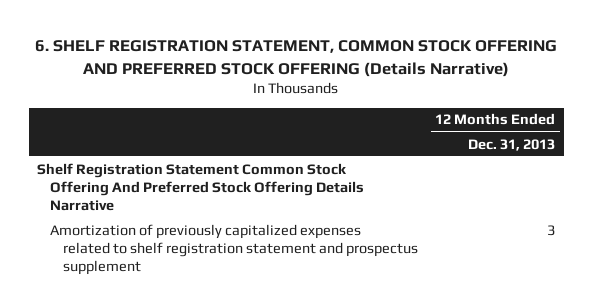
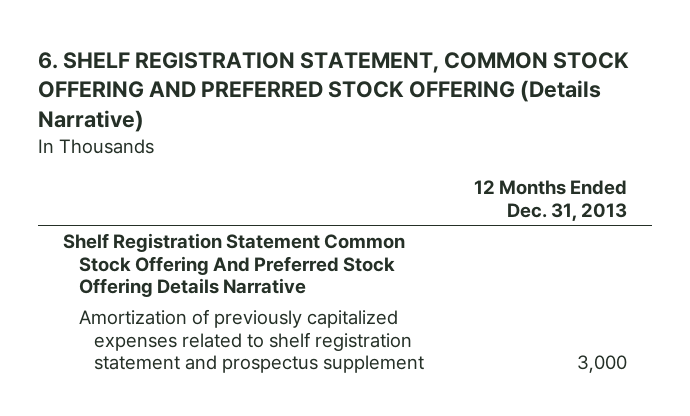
- Amortization of previously capitalized expenses related to shelf registration statement and prospectus supplement | 3
+ Amortization of previously capitalized expenses related to shelf registration statement and prospectus supplement | 3,000

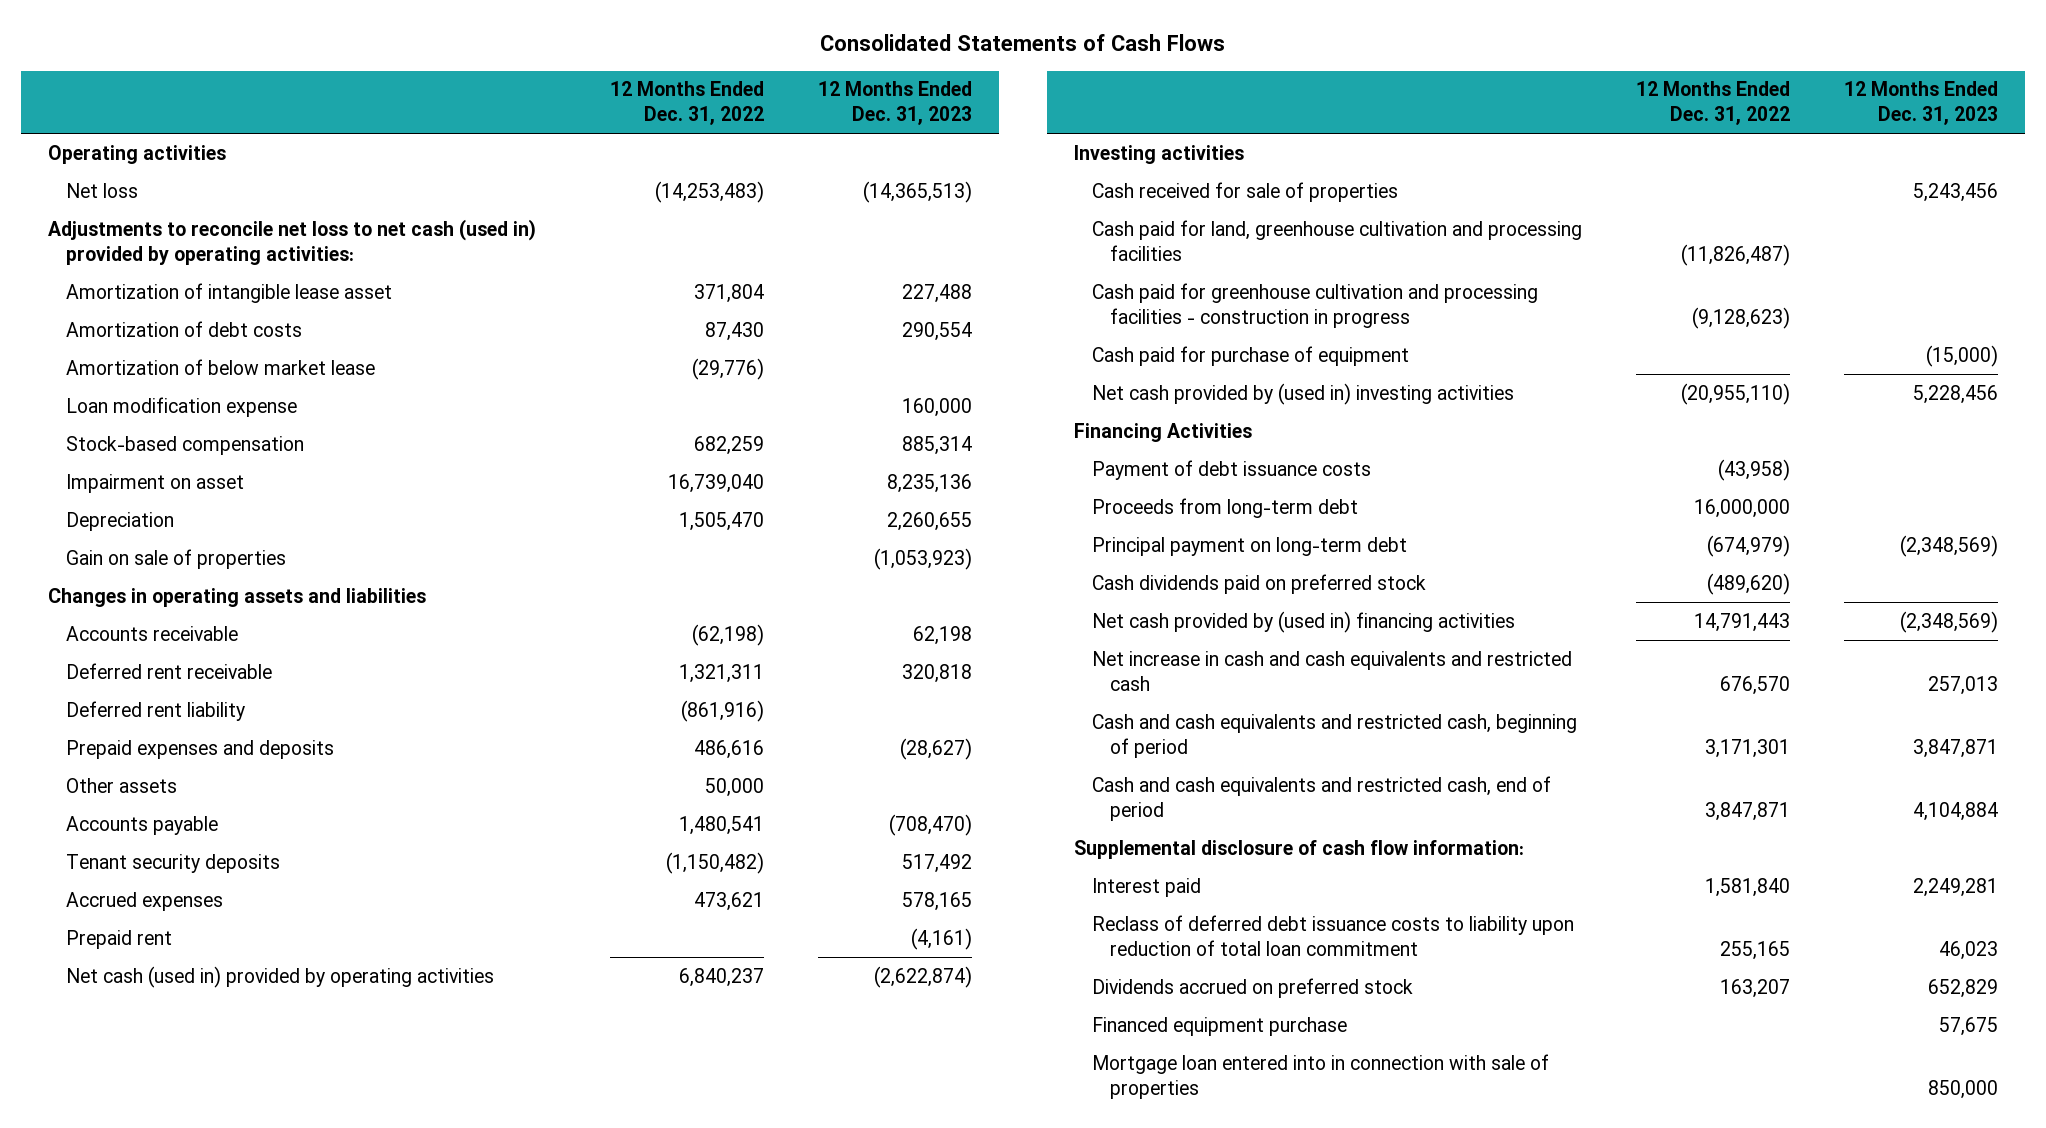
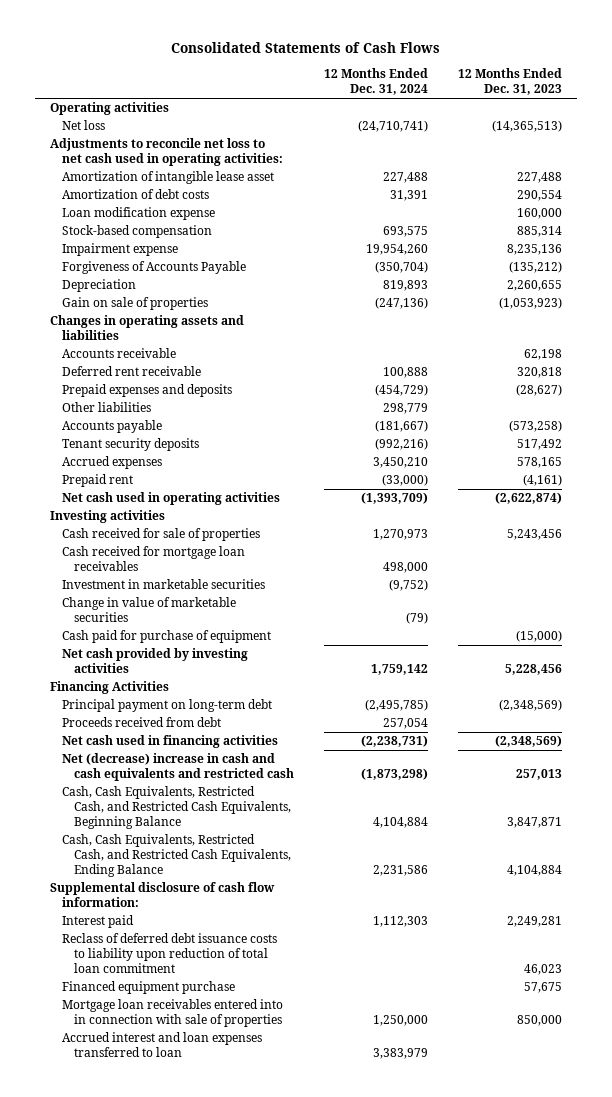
- | 12 Months Ended Dec. 31, 2022 | 12 Months Ended Dec. 31, 2023
+ | 12 Months Ended Dec. 31, 2024 | 12 Months Ended Dec. 31, 2023
- Adjustments to reconcile net loss to net cash (used in) provided by operating activities:
+ Adjustments to reconcile net loss to net cash used in operating activities:
- Amortization of below market lease | (29,776) |
- Impairment on asset | 16,739,040 | 8,235,136
+ Impairment expense | 19,954,260 | 8,235,136
+ Forgiveness of Accounts Payable | (350,704) | (135,212)
- Deferred rent liability | (861,916) |
- Other assets | 50,000 |
- Accounts payable | 1,480,541 | (708,470)
+ Other liabilities | 298,779 |
+ Accounts payable | (181,667) | (573,258)
- Net cash (used in) provided by operating activities | 6,840,237 | (2,622,874)
+ Net cash used in operating activities | (1,393,709) | (2,622,874)
- Cash paid for land, greenhouse cultivation and processing facilities | (11,826,487) |
- Cash paid for greenhouse cultivation and processing facilities - construction in progress | (9,128,623) |
+ Cash received for mortgage loan receivables | 498,000 |
+ Investment in marketable securities | (9,752) |
+ Change in value of marketable securities | (79) |
- Net cash provided by (used in) investing activities | (20,955,110) | 5,228,456
+ Net cash provided by investing activities | 1,759,142 | 5,228,456
- Payment of debt issuance costs | (43,958) |
- Proceeds from long-term debt | 16,000,000 |
- Cash dividends paid on preferred stock | (489,620) |
- Net cash provided by (used in) financing activities | 14,791,443 | (2,348,569)
- Net increase in cash and cash equivalents and restricted cash | 676,570 | 257,013
- Cash and cash equivalents and restricted cash, beginning of period | 3,171,301 | 3,847,871
- Cash and cash equivalents and restricted cash, end of period | 3,847,871 | 4,104,884
+ Proceeds received from debt | 257,054 |
+ Net cash used in financing activities | (2,238,731) | (2,348,569)
+ Net (decrease) increase in cash and cash equivalents and restricted cash | (1,873,298) | 257,013
+ Cash, Cash Equivalents, Restricted Cash, and Restricted Cash Equivalents, Beginning Balance | 4,104,884 | 3,847,871
+ Cash, Cash Equivalents, Restricted Cash, and Restricted Cash Equivalents, Ending Balance | 2,231,586 | 4,104,884
- Dividends accrued on preferred stock | 163,207 | 652,829
- Mortgage loan entered into in connection with sale of properties | | 850,000
+ Mortgage loan receivables entered into in connection with sale of properties | 1,250,000 | 850,000
+ Accrued interest and loan expenses transferred to loan | 3,383,979 |

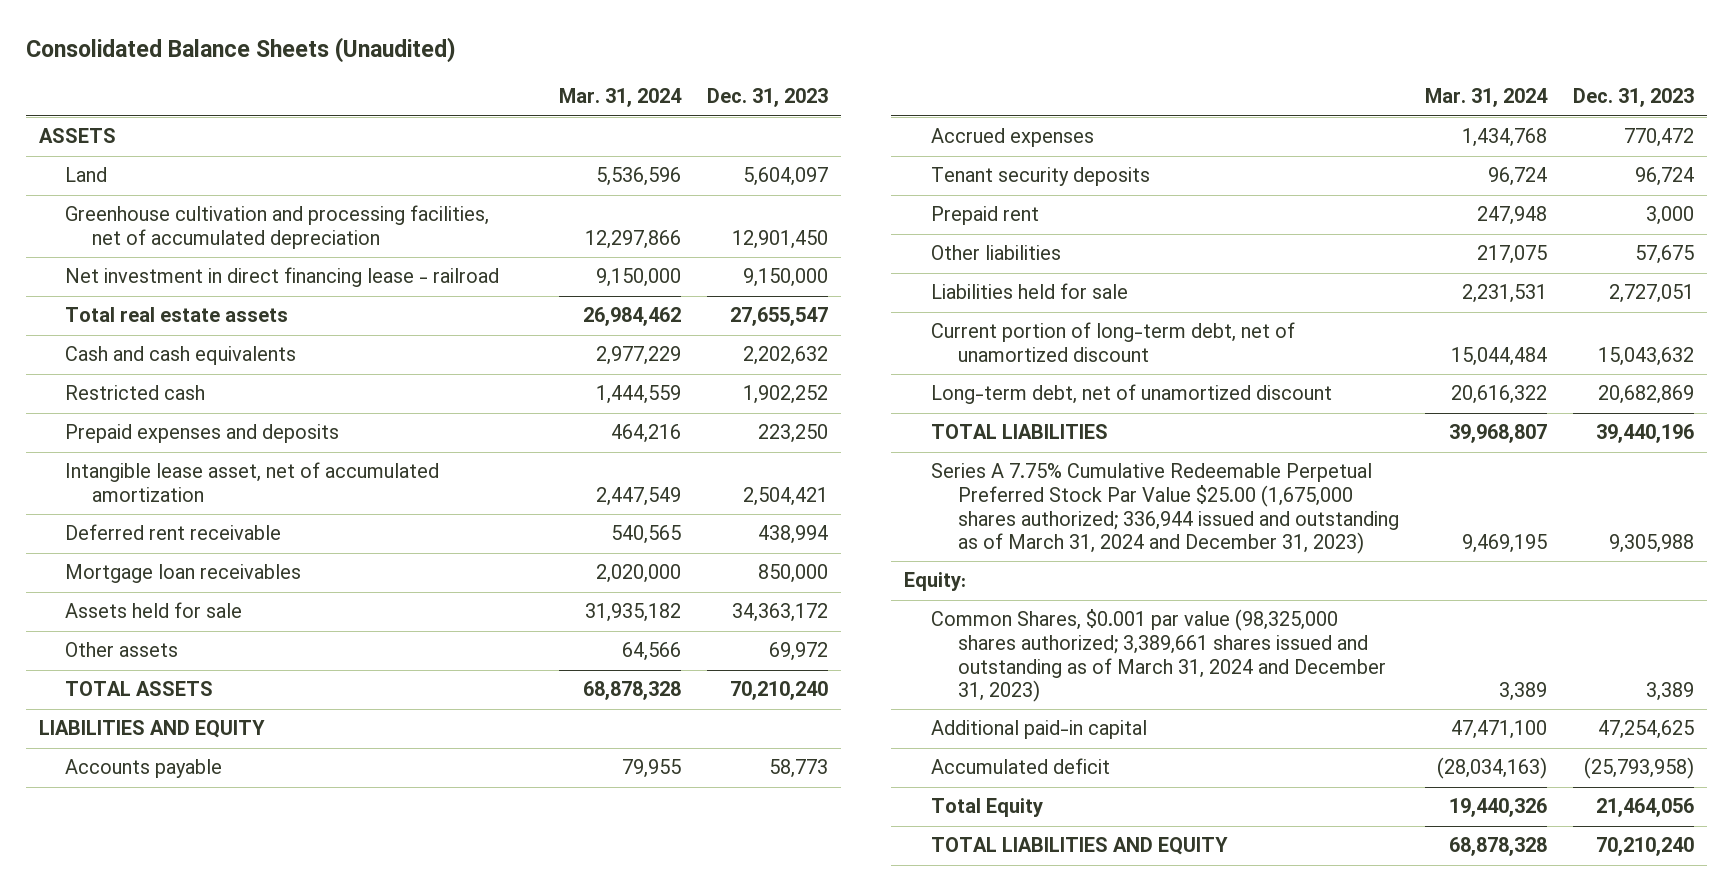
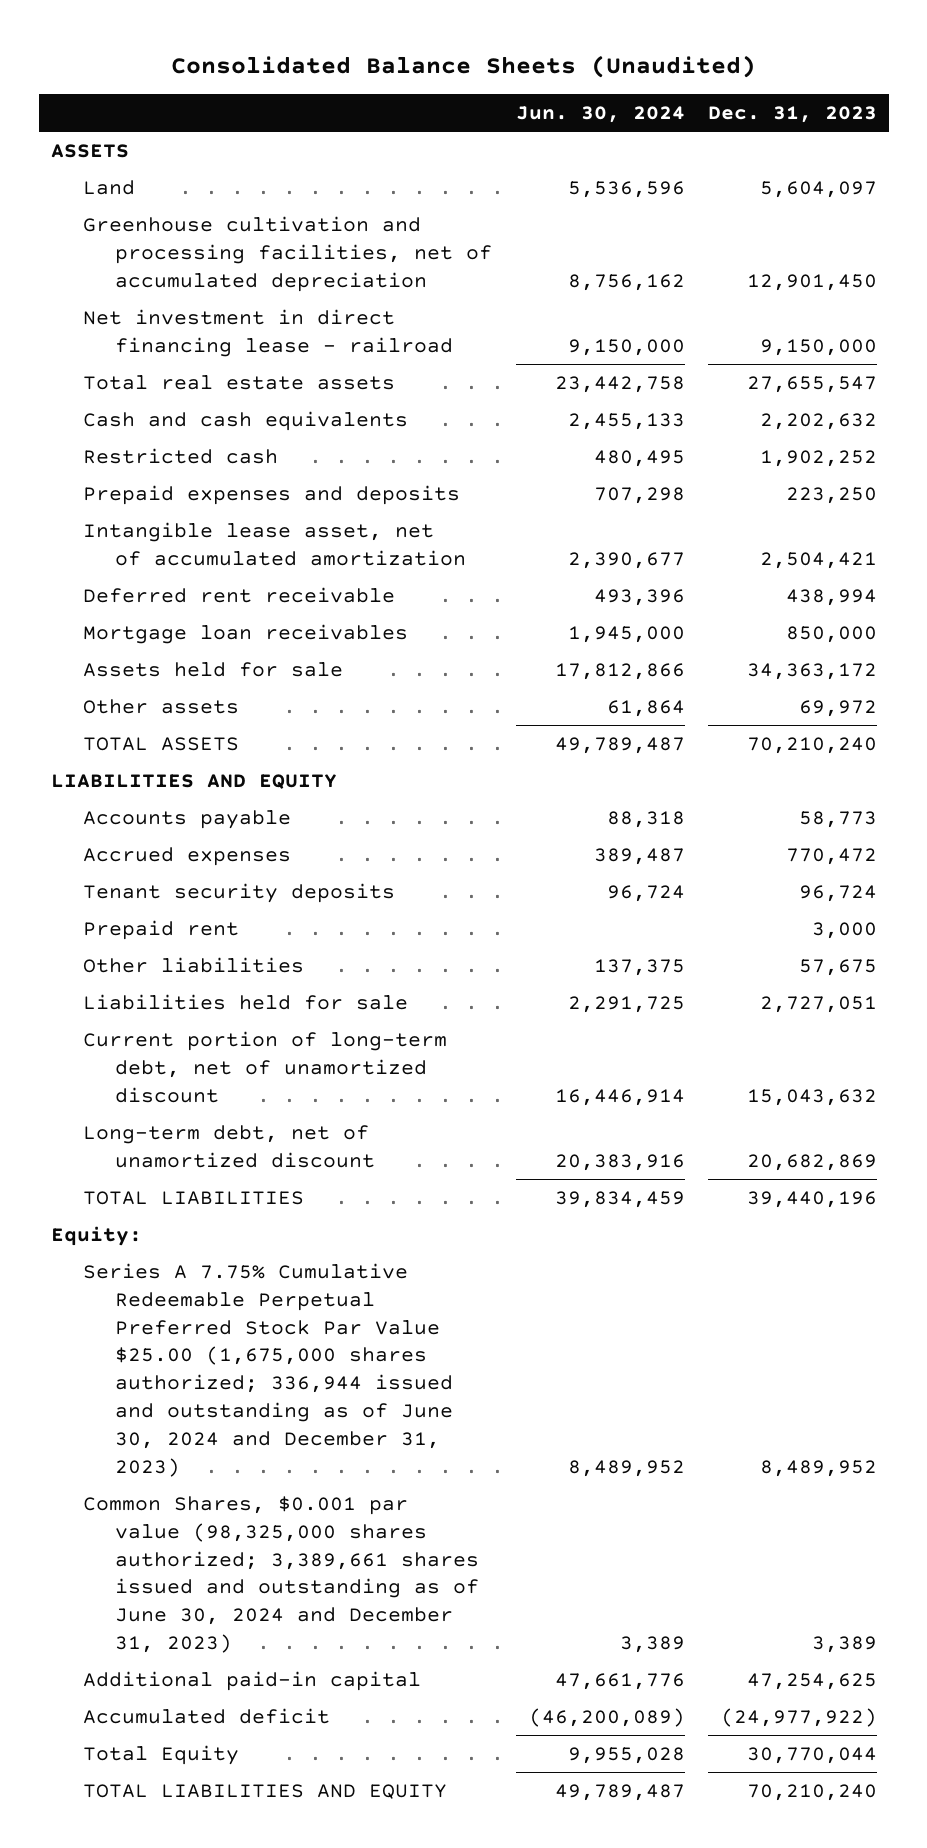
- | Mar. 31, 2024 | Dec. 31, 2023
+ | Jun. 30, 2024 | Dec. 31, 2023
- Series A 7.75% Cumulative Redeemable Perpetual Preferred Stock Par Value $25.00 (1,675,000 shares authorized; 336,944 issued and outstanding as of March 31, 2024 and December 31, 2023) | 9,469,195 | 9,305,988
- Common Shares, $0.001 par value (98,325,000 shares authorized; 3,389,661 shares issued and outstanding as of March 31, 2024 and December 31, 2023) | 3,389 | 3,389
+ Series A 7.75% Cumulative Redeemable Perpetual Preferred Stock Par Value $25.00 (1,675,000 shares authorized; 336,944 issued and outstanding as of June 30, 2024 and December 31, 2023) | 8,489,952 | 8,489,952
+ Common Shares, $0.001 par value (98,325,000 shares authorized; 3,389,661 shares issued and outstanding as of June 30, 2024 and December 31, 2023) | 3,389 | 3,389
- Accumulated deficit | (28,034,163) | (25,793,958)
- Total Equity | 19,440,326 | 21,464,056
+ Accumulated deficit | (46,200,089) | (24,977,922)
+ Total Equity | 9,955,028 | 30,770,044

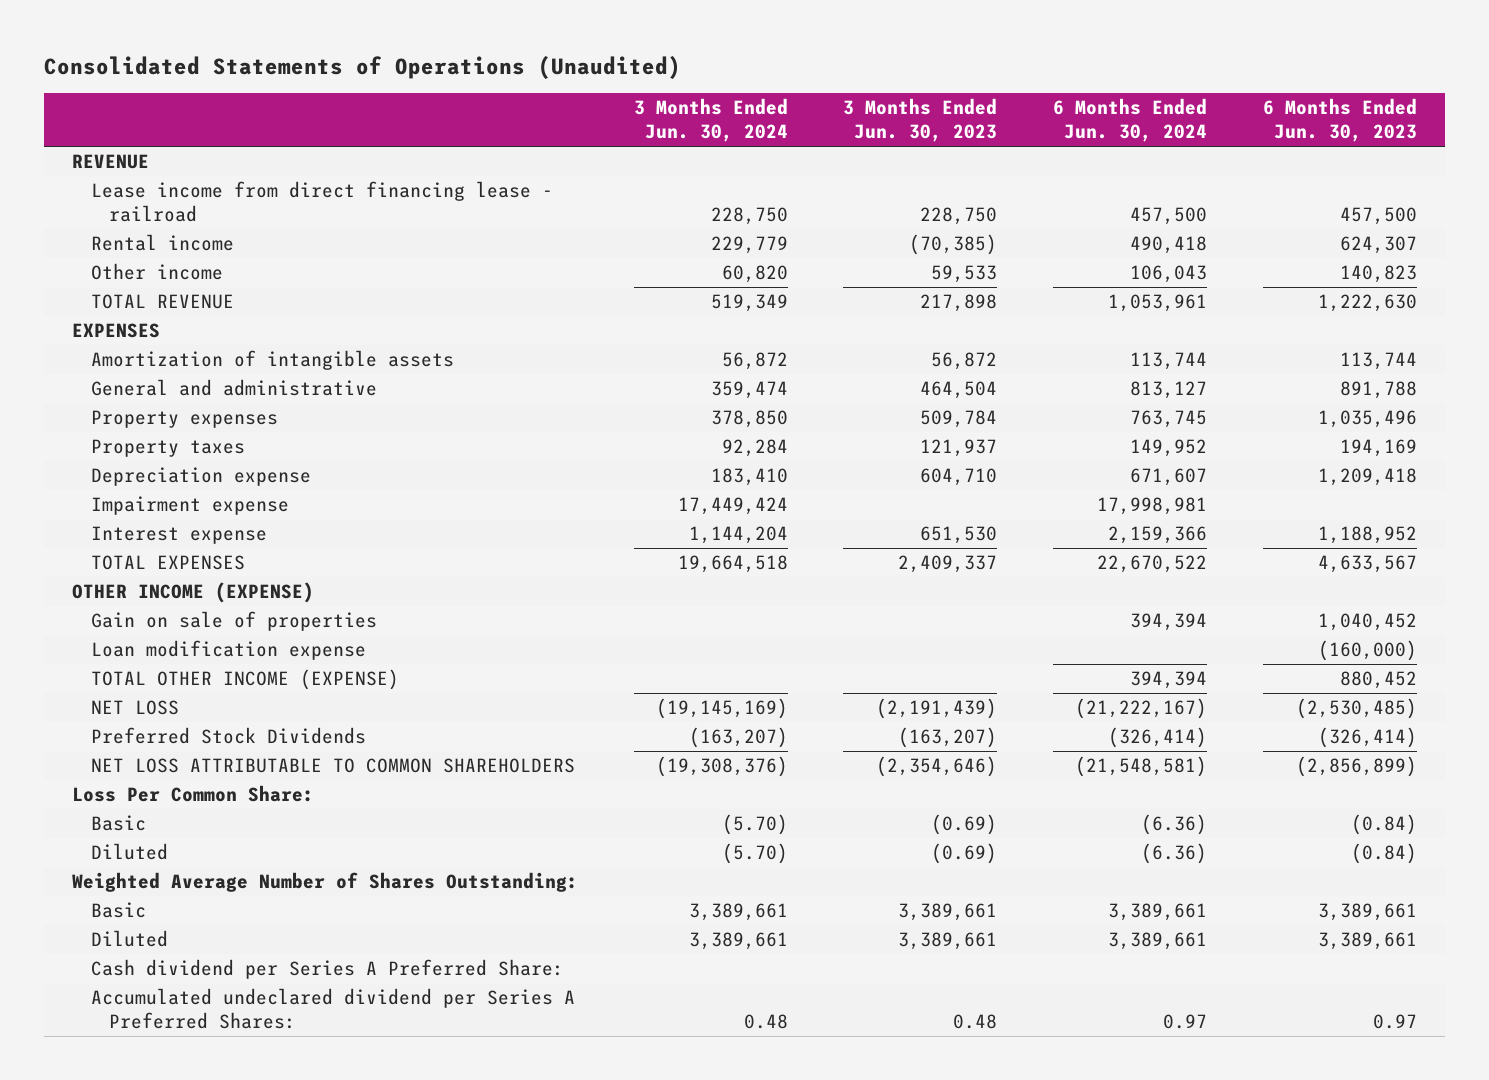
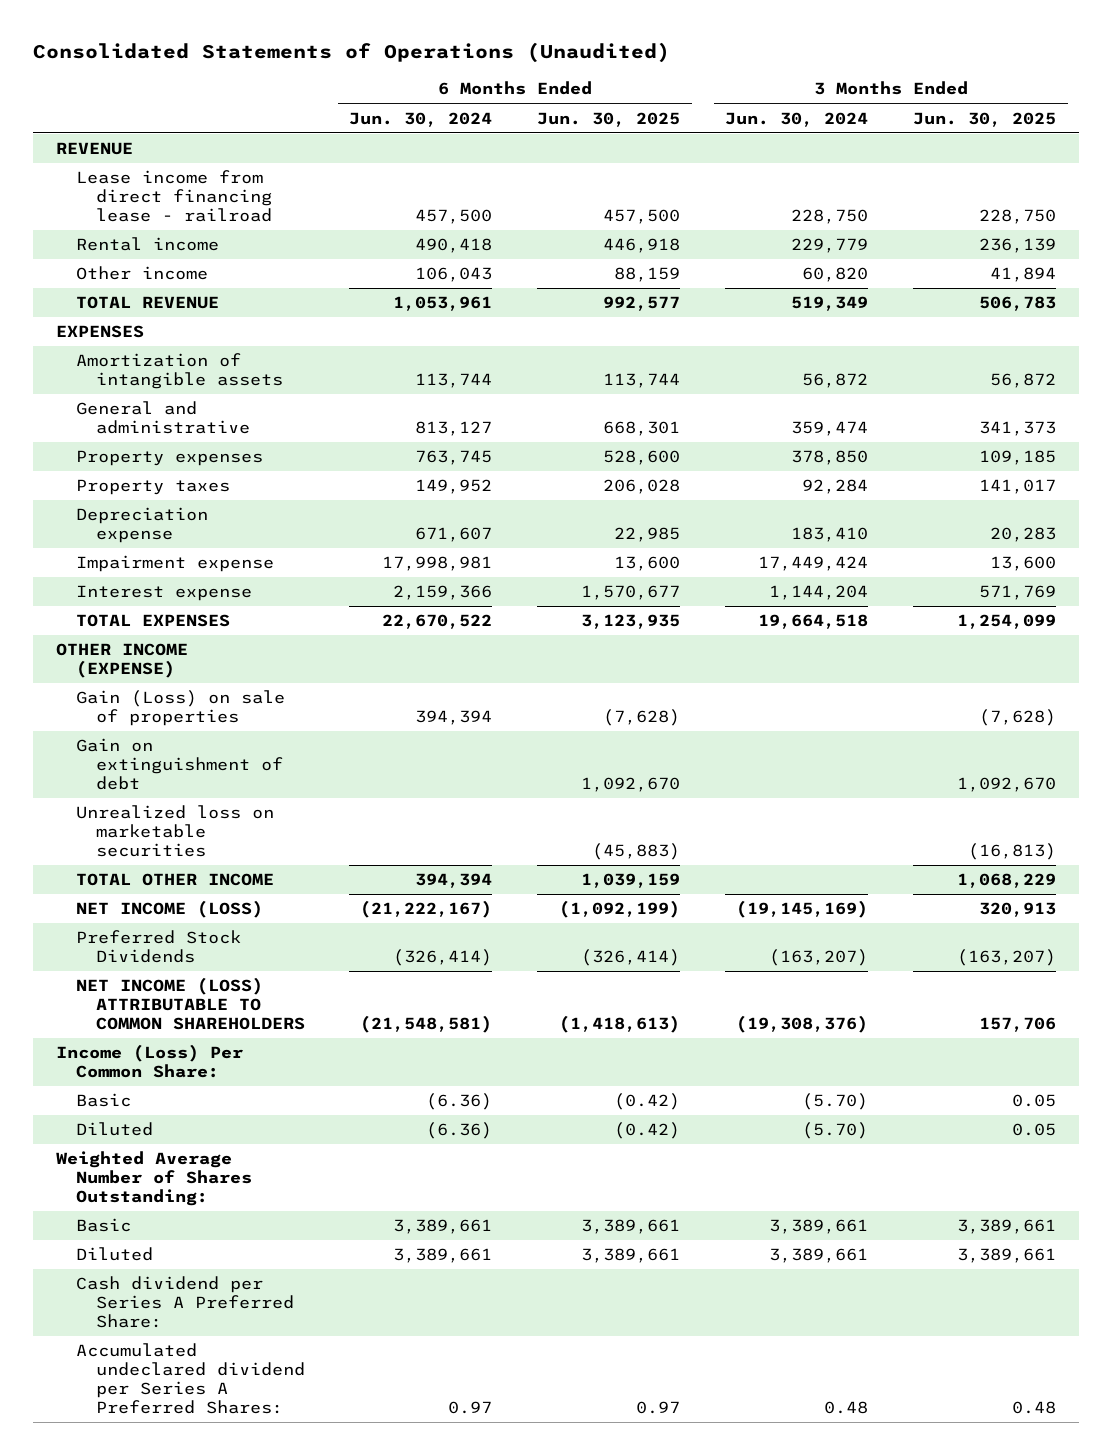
- | 3 Months Ended Jun. 30, 2024 | 3 Months Ended Jun. 30, 2023 | 6 Months Ended Jun. 30, 2024 | 6 Months Ended Jun. 30, 2023
+ | 6 Months Ended Jun. 30, 2024 | 6 Months Ended Jun. 30, 2025 | 3 Months Ended Jun. 30, 2024 | 3 Months Ended Jun. 30, 2025
- Gain on sale of properties | | | 394,394 | 1,040,452
- Loan modification expense | | | | (160,000)
- TOTAL OTHER INCOME (EXPENSE) | | | 394,394 | 880,452
- NET LOSS | (19,145,169) | (2,191,439) | (21,222,167) | (2,530,485)
+ Gain (Loss) on sale of properties | 394,394 | (7,628) | | (7,628)
+ Gain on extinguishment of debt | | 1,092,670 | | 1,092,670
+ Unrealized loss on marketable securities | | (45,883) | | (16,813)
+ TOTAL OTHER INCOME | 394,394 | 1,039,159 | | 1,068,229
+ NET INCOME (LOSS) | (21,222,167) | (1,092,199) | (19,145,169) | 320,913
- NET LOSS ATTRIBUTABLE TO COMMON SHAREHOLDERS | (19,308,376) | (2,354,646) | (21,548,581) | (2,856,899)
- Loss Per Common Share:
+ NET INCOME (LOSS) ATTRIBUTABLE TO COMMON SHAREHOLDERS | (21,548,581) | (1,418,613) | (19,308,376) | 157,706
+ Income (Loss) Per Common Share:

